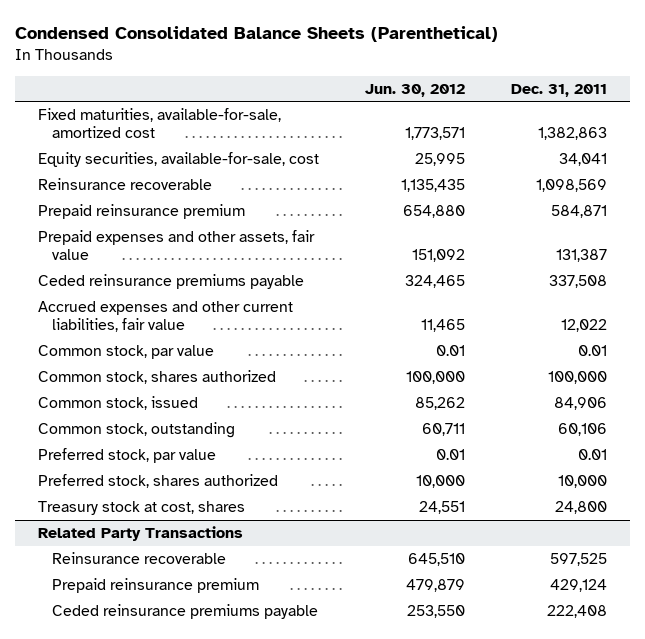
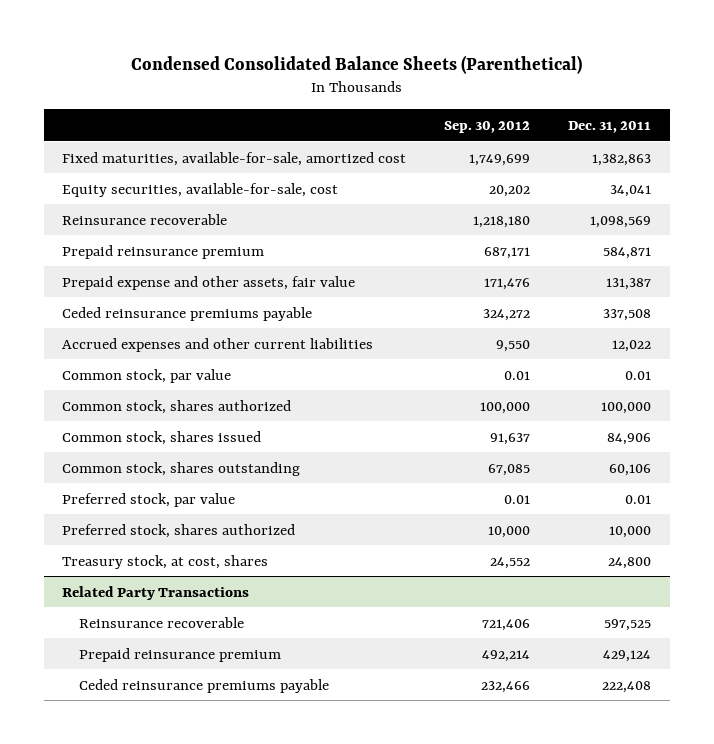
- | Jun. 30, 2012 | Dec. 31, 2011
+ | Sep. 30, 2012 | Dec. 31, 2011
- Prepaid expenses and other assets, fair value | 151,092 | 131,387
+ Prepaid expense and other assets, fair value | 171,476 | 131,387
- Accrued expenses and other current liabilities, fair value | 11,465 | 12,022
+ Accrued expenses and other current liabilities | 9,550 | 12,022
- Common stock, issued | 85,262 | 84,906
- Common stock, outstanding | 60,711 | 60,106
+ Common stock, shares issued | 91,637 | 84,906
+ Common stock, shares outstanding | 67,085 | 60,106
- Treasury stock at cost, shares | 24,551 | 24,800
+ Treasury stock, at cost, shares | 24,552 | 24,800

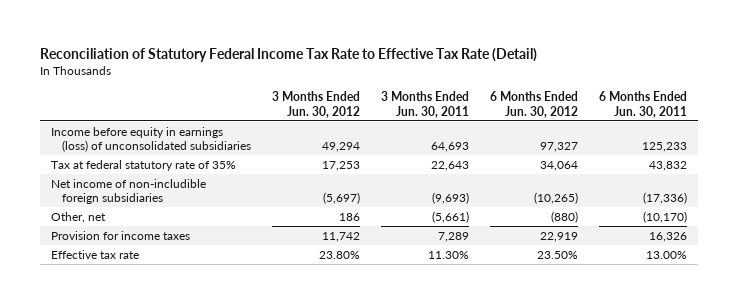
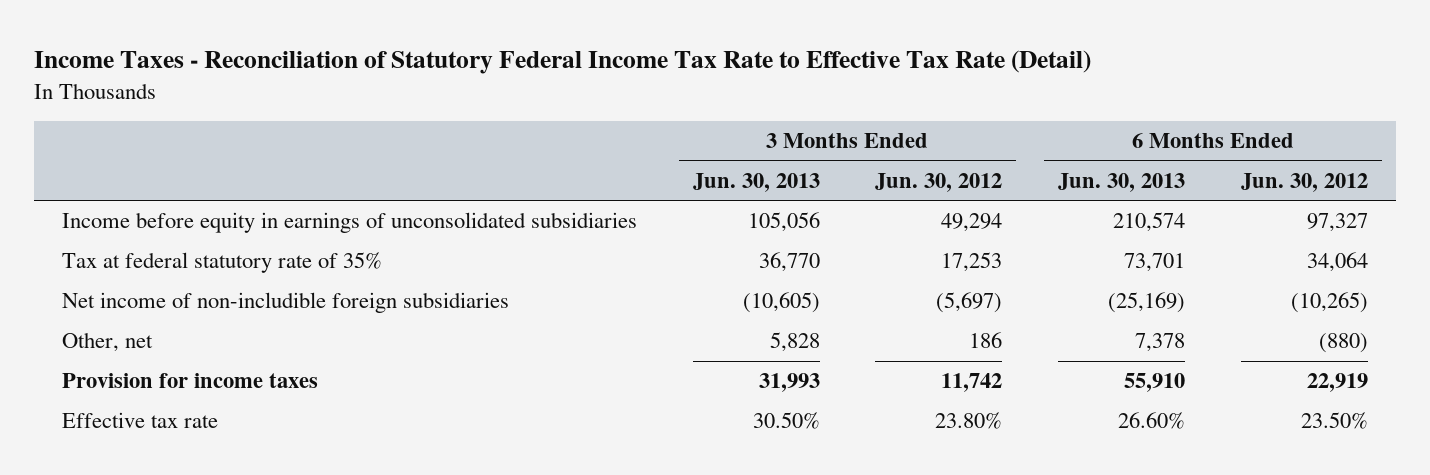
- Reconciliation of Statutory Federal Income Tax Rate to Effective Tax Rate (Detail)
+ Income Taxes - Reconciliation of Statutory Federal Income Tax Rate to Effective Tax Rate (Detail)
- | 3 Months Ended Jun. 30, 2012 | 3 Months Ended Jun. 30, 2011 | 6 Months Ended Jun. 30, 2012 | 6 Months Ended Jun. 30, 2011
+ | 3 Months Ended Jun. 30, 2013 | 3 Months Ended Jun. 30, 2012 | 6 Months Ended Jun. 30, 2013 | 6 Months Ended Jun. 30, 2012
- Income before equity in earnings (loss) of unconsolidated subsidiaries | 49,294 | 64,693 | 97,327 | 125,233
+ Income before equity in earnings of unconsolidated subsidiaries | 105,056 | 49,294 | 210,574 | 97,327

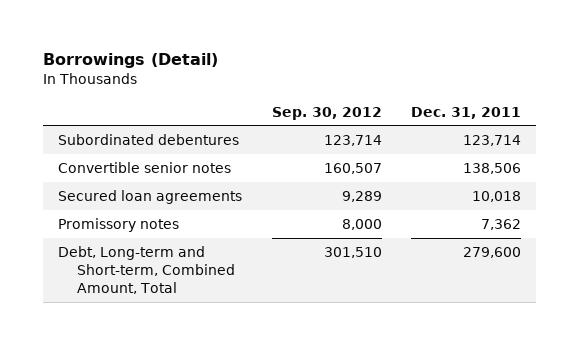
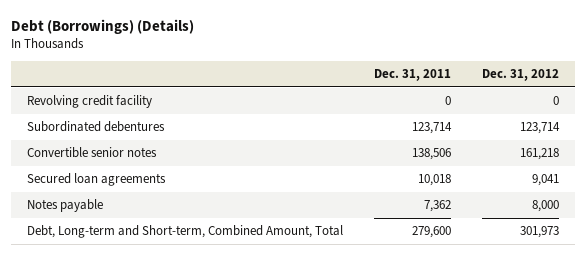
- Borrowings (Detail)
+ Debt (Borrowings) (Details)
- | Sep. 30, 2012 | Dec. 31, 2011
+ | Dec. 31, 2011 | Dec. 31, 2012
+ Revolving credit facility | 0 | 0
- Promissory notes | 8,000 | 7,362
+ Notes payable | 7,362 | 8,000

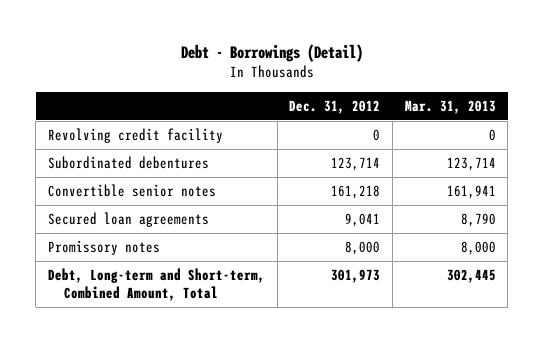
- Debt (Borrowings) (Details)
+ Debt - Borrowings (Detail)
- | Dec. 31, 2011 | Dec. 31, 2012
+ | Dec. 31, 2012 | Mar. 31, 2013
- Notes payable | 7,362 | 8,000
+ Promissory notes | 8,000 | 8,000

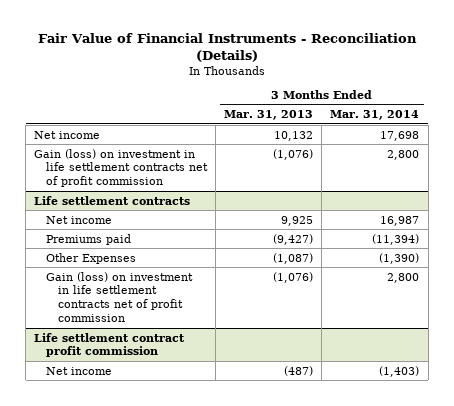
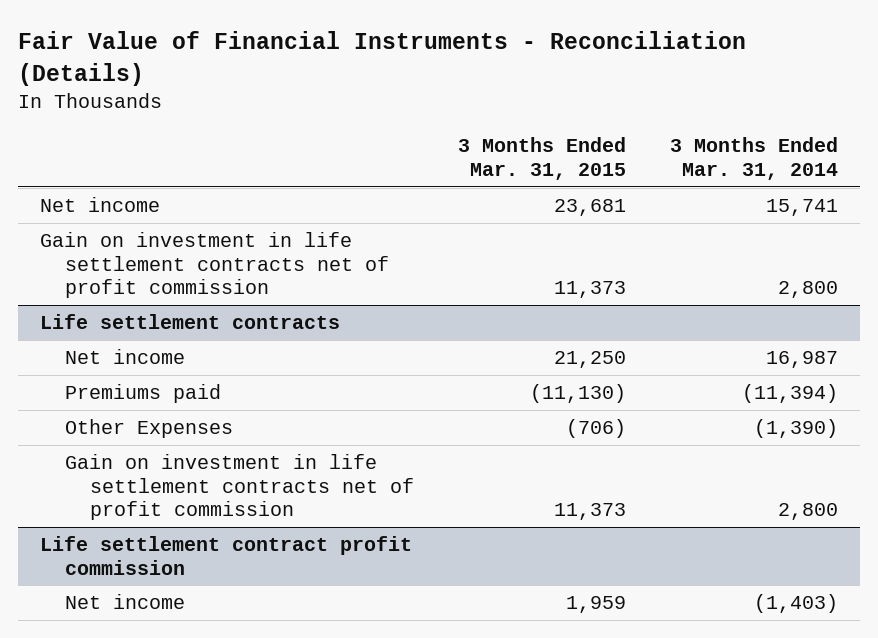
- | 3 Months Ended Mar. 31, 2013 | 3 Months Ended Mar. 31, 2014
+ | 3 Months Ended Mar. 31, 2015 | 3 Months Ended Mar. 31, 2014
- Net income | 10,132 | 17,698
- Gain (loss) on investment in life settlement contracts net of profit commission | (1,076) | 2,800
+ Net income | 23,681 | 15,741
+ Gain on investment in life settlement contracts net of profit commission | 11,373 | 2,800
@ Life settlement contracts
- Gain (loss) on investment in life settlement contracts net of profit commission | (1,076) | 2,800
+ Gain on investment in life settlement contracts net of profit commission | 11,373 | 2,800

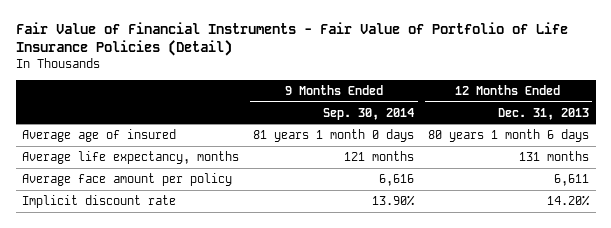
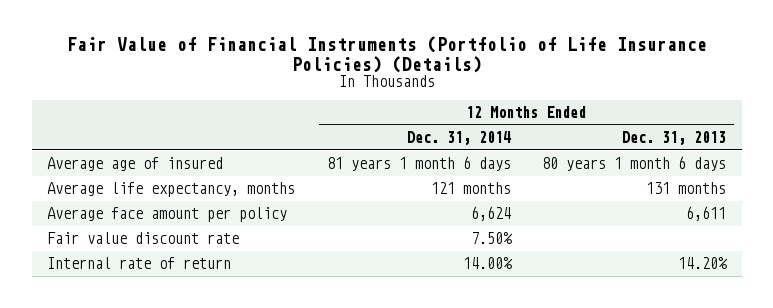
- Fair Value of Financial Instruments - Fair Value of Portfolio of Life Insurance Policies (Detail)
+ Fair Value of Financial Instruments (Portfolio of Life Insurance Policies) (Details)
- | 9 Months Ended Sep. 30, 2014 | 12 Months Ended Dec. 31, 2013
+ | 12 Months Ended Dec. 31, 2014 | 12 Months Ended Dec. 31, 2013
- Implicit discount rate | 13.90% | 14.20%
+ Fair value discount rate | 7.50% |
+ Internal rate of return | 14.00% | 14.20%

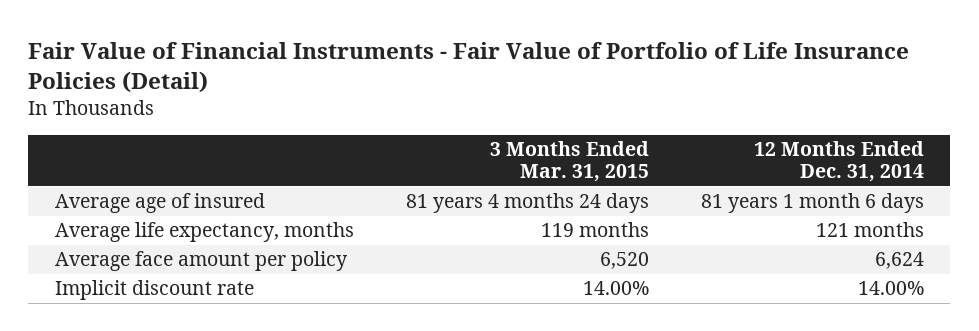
- Fair Value of Financial Instruments (Portfolio of Life Insurance Policies) (Details)
+ Fair Value of Financial Instruments - Fair Value of Portfolio of Life Insurance Policies (Detail)
- | 12 Months Ended Dec. 31, 2014 | 12 Months Ended Dec. 31, 2013
+ | 3 Months Ended Mar. 31, 2015 | 12 Months Ended Dec. 31, 2014
- Fair value discount rate | 7.50% |
- Internal rate of return | 14.00% | 14.20%
+ Implicit discount rate | 14.00% | 14.00%

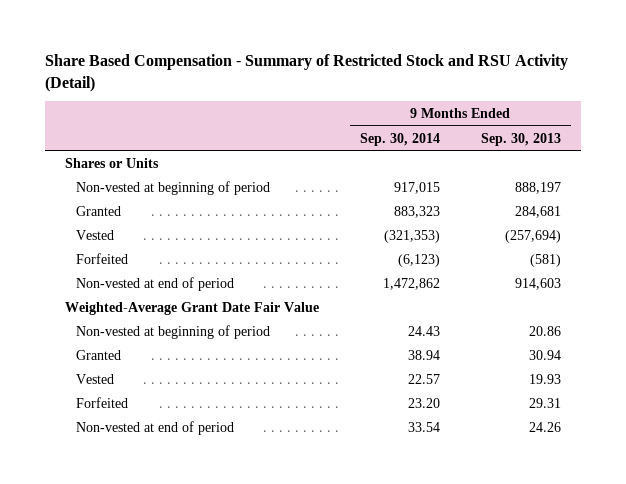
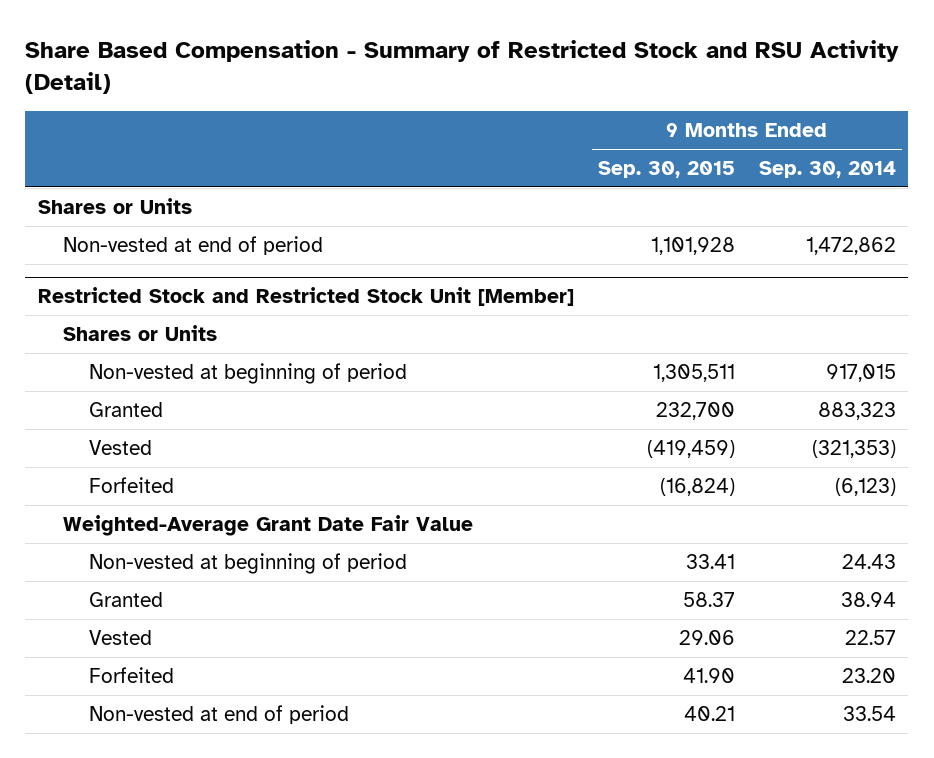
- | 9 Months Ended Sep. 30, 2014 | 9 Months Ended Sep. 30, 2013
+ | 9 Months Ended Sep. 30, 2015 | 9 Months Ended Sep. 30, 2014
moved up: Non-vested at end of period | 1,101,928 | 1,472,862
+ Restricted Stock and Restricted Stock Unit [Member]
+ Shares or Units

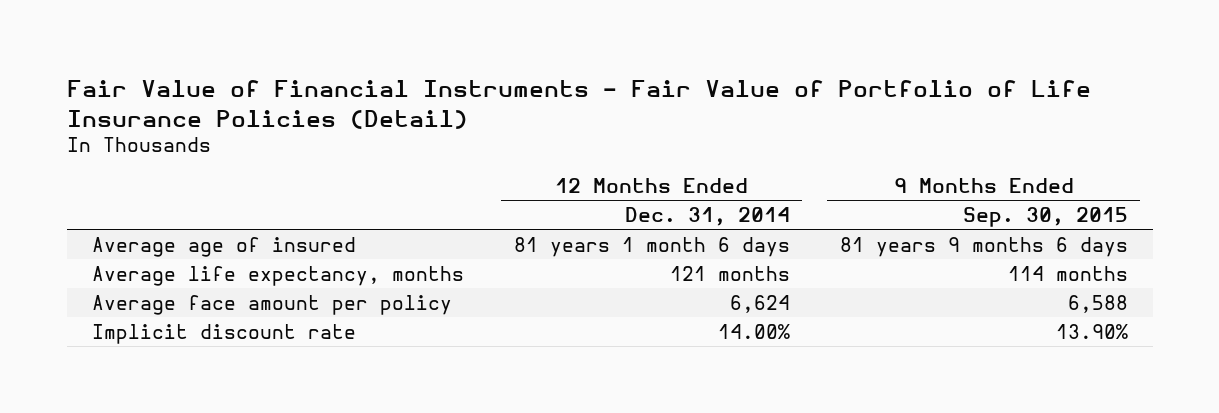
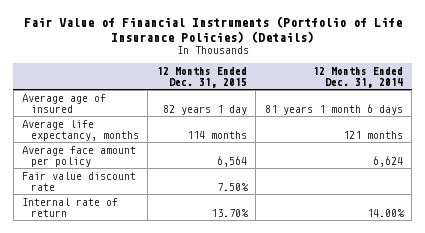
- Fair Value of Financial Instruments - Fair Value of Portfolio of Life Insurance Policies (Detail)
+ Fair Value of Financial Instruments (Portfolio of Life Insurance Policies) (Details)
- | 12 Months Ended Dec. 31, 2014 | 9 Months Ended Sep. 30, 2015
+ | 12 Months Ended Dec. 31, 2015 | 12 Months Ended Dec. 31, 2014
- Implicit discount rate | 14.00% | 13.90%
+ Fair value discount rate | 7.50% |
+ Internal rate of return | 13.70% | 14.00%

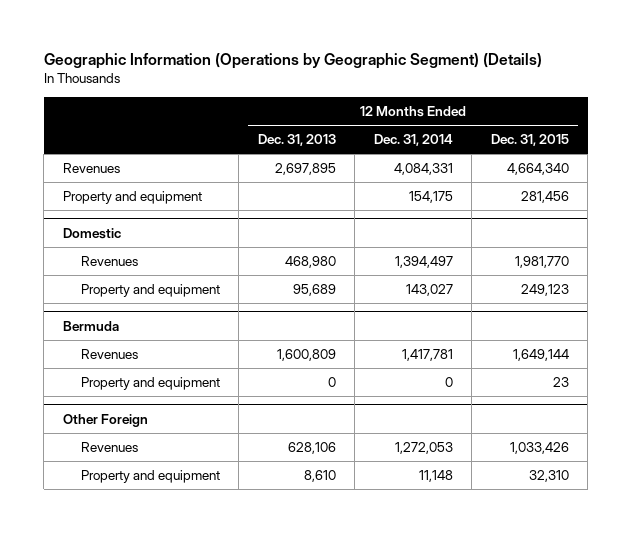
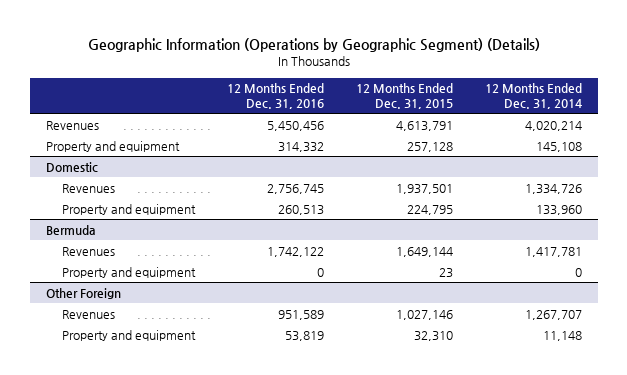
- | 12 Months Ended Dec. 31, 2013 | 12 Months Ended Dec. 31, 2014 | 12 Months Ended Dec. 31, 2015
+ | 12 Months Ended Dec. 31, 2016 | 12 Months Ended Dec. 31, 2015 | 12 Months Ended Dec. 31, 2014
- Revenues | 2,697,895 | 4,084,331 | 4,664,340
- Property and equipment | | 154,175 | 281,456
+ Revenues | 5,450,456 | 4,613,791 | 4,020,214
+ Property and equipment | 314,332 | 257,128 | 145,108
@ Domestic
- Revenues | 468,980 | 1,394,497 | 1,981,770
- Property and equipment | 95,689 | 143,027 | 249,123
+ Revenues | 2,756,745 | 1,937,501 | 1,334,726
+ Property and equipment | 260,513 | 224,795 | 133,960
@ Other Foreign
- Revenues | 628,106 | 1,272,053 | 1,033,426
+ Revenues | 951,589 | 1,027,146 | 1,267,707

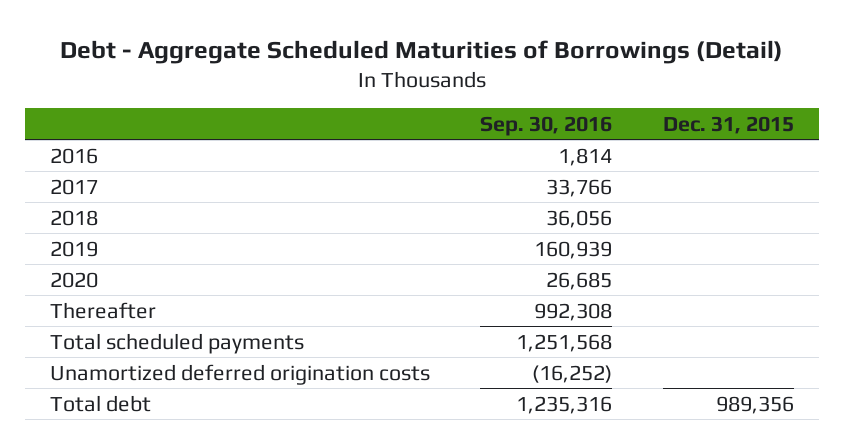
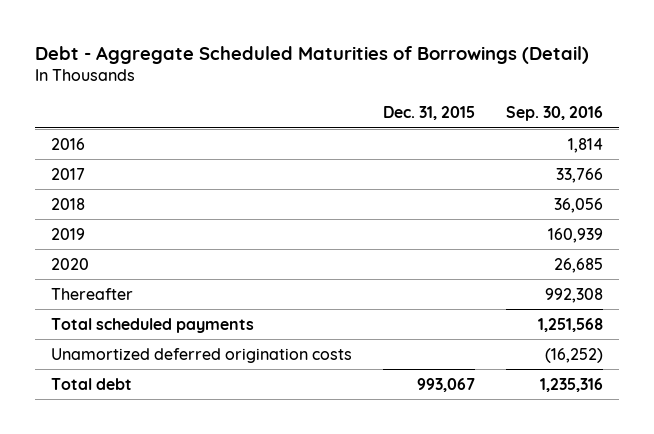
- | Sep. 30, 2016 | Dec. 31, 2015
+ | Dec. 31, 2015 | Sep. 30, 2016
- Total debt | 1,235,316 | 989,356
+ Total debt | 993,067 | 1,235,316

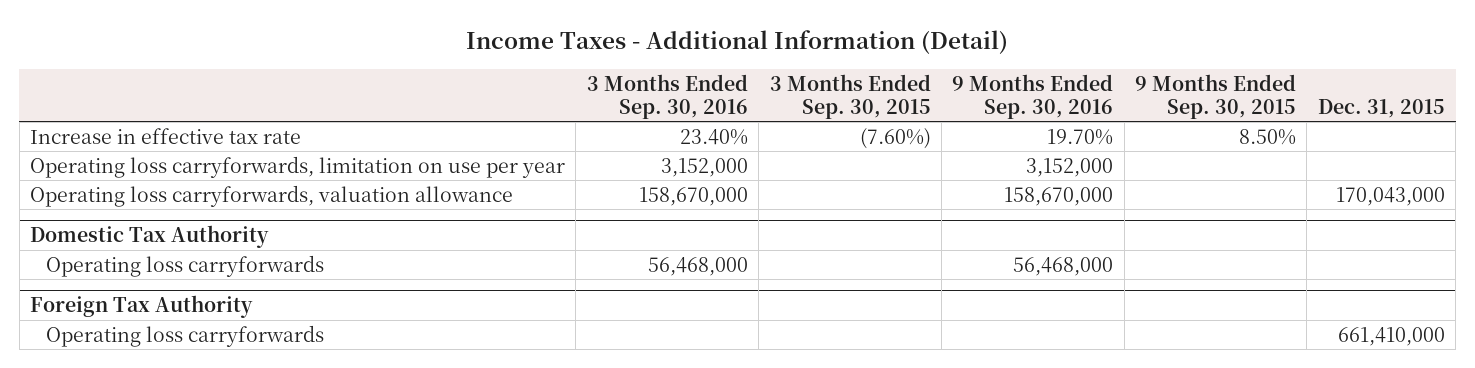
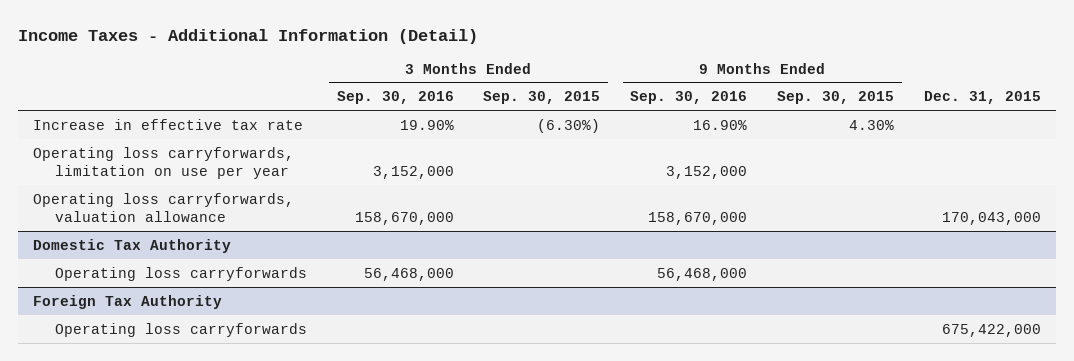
- Increase in effective tax rate | 23.40% | (7.60%) | 19.70% | 8.50% |
+ Increase in effective tax rate | 19.90% | (6.30%) | 16.90% | 4.30% |
@ Foreign Tax Authority
- Operating loss carryforwards | | | | | 661,410,000
+ Operating loss carryforwards | | | | | 675,422,000

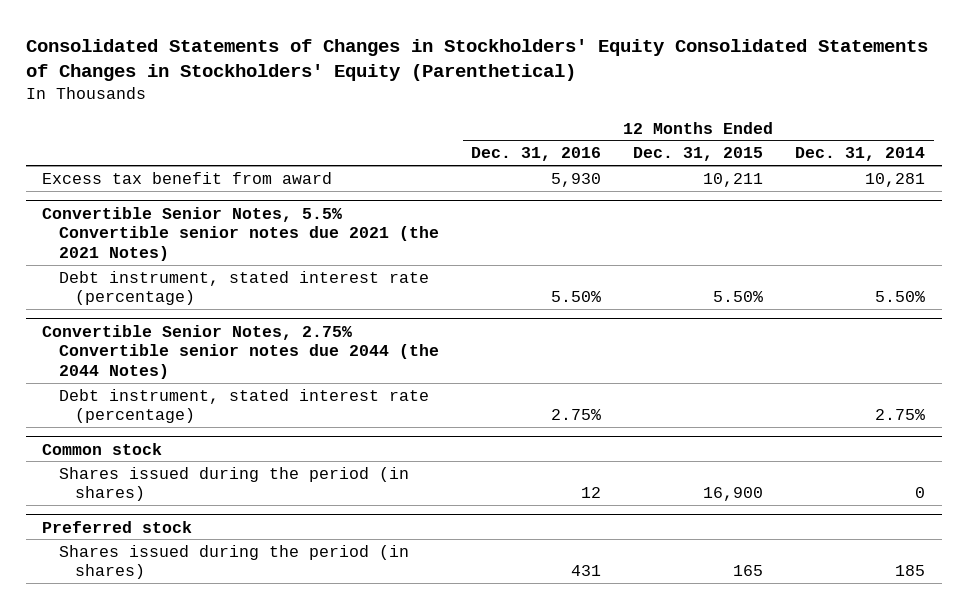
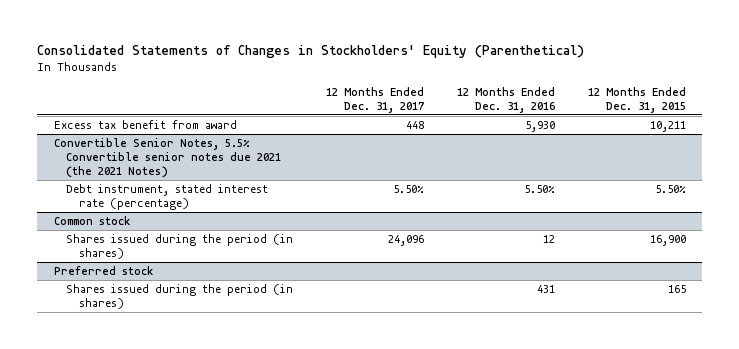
- Consolidated Statements of Changes in Stockholders' Equity Consolidated Statements of Changes in Stockholders' Equity (Parenthetical)
+ Consolidated Statements of Changes in Stockholders' Equity (Parenthetical)
- | 12 Months Ended Dec. 31, 2016 | 12 Months Ended Dec. 31, 2015 | 12 Months Ended Dec. 31, 2014
+ | 12 Months Ended Dec. 31, 2017 | 12 Months Ended Dec. 31, 2016 | 12 Months Ended Dec. 31, 2015
- Convertible Senior Notes, 2.75% Convertible senior notes due 2044 (the 2044 Notes)
- Debt instrument, stated interest rate (percentage) | 2.75% | | 2.75%

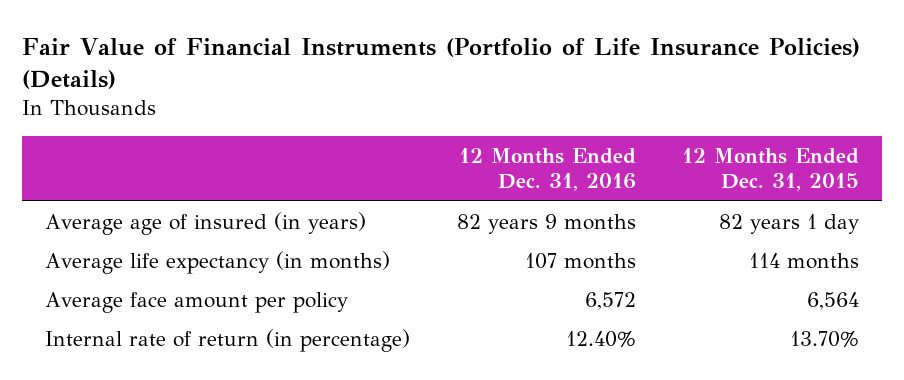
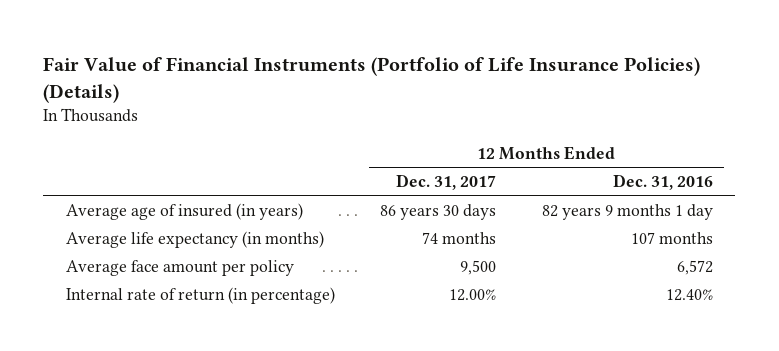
- | 12 Months Ended Dec. 31, 2016 | 12 Months Ended Dec. 31, 2015
+ | 12 Months Ended Dec. 31, 2017 | 12 Months Ended Dec. 31, 2016
- Average age of insured (in years) | 82 years 9 months | 82 years 1 day
+ Average age of insured (in years) | 86 years 30 days | 82 years 9 months 1 day

